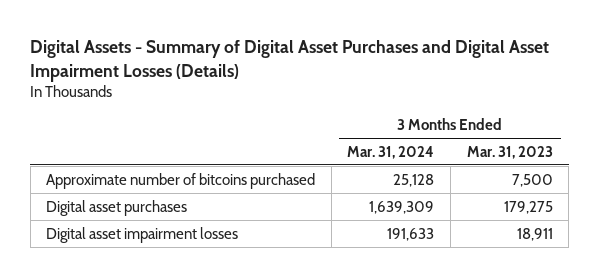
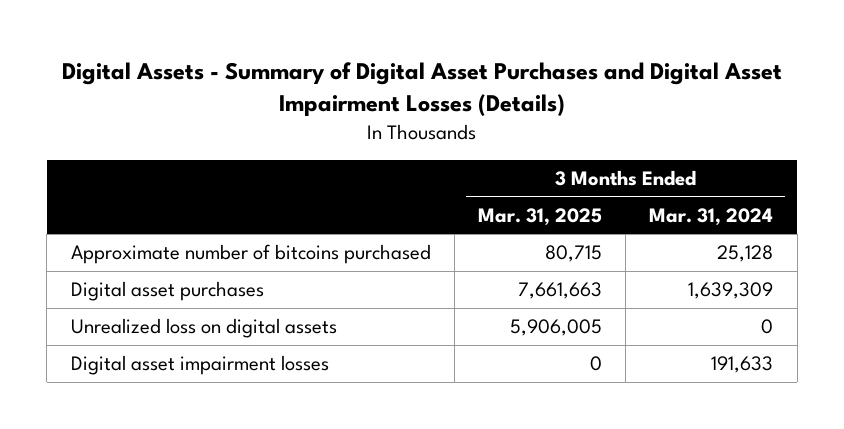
- | 3 Months Ended Mar. 31, 2024 | 3 Months Ended Mar. 31, 2023
+ | 3 Months Ended Mar. 31, 2025 | 3 Months Ended Mar. 31, 2024
+ Unrealized loss on digital assets | 5,906,005 | 0

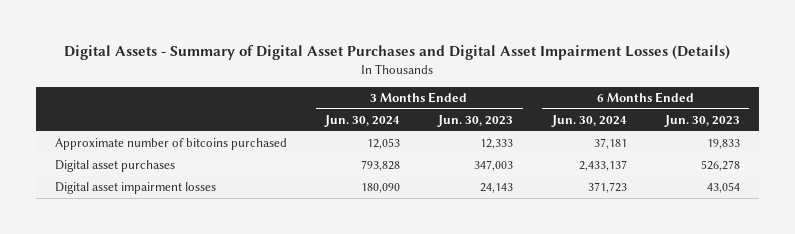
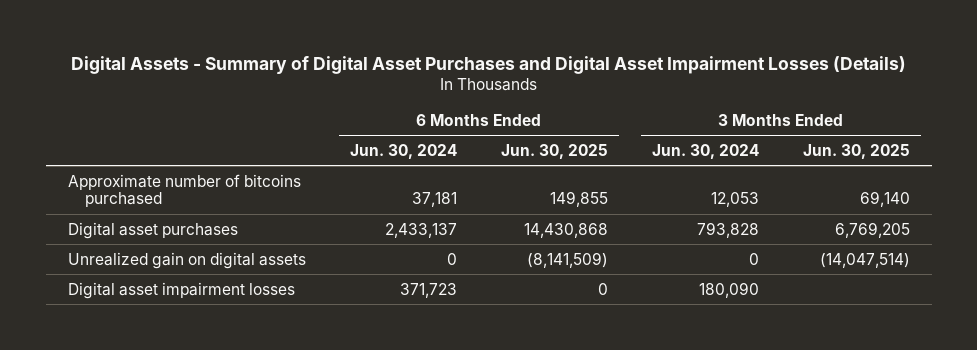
- | 3 Months Ended Jun. 30, 2024 | 3 Months Ended Jun. 30, 2023 | 6 Months Ended Jun. 30, 2024 | 6 Months Ended Jun. 30, 2023
+ | 6 Months Ended Jun. 30, 2024 | 6 Months Ended Jun. 30, 2025 | 3 Months Ended Jun. 30, 2024 | 3 Months Ended Jun. 30, 2025
+ Unrealized gain on digital assets | 0 | (8,141,509) | 0 | (14,047,514)

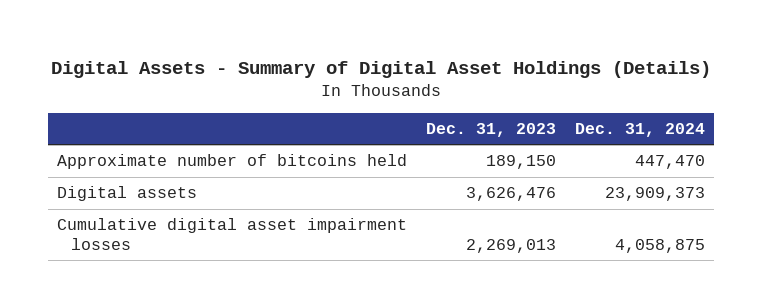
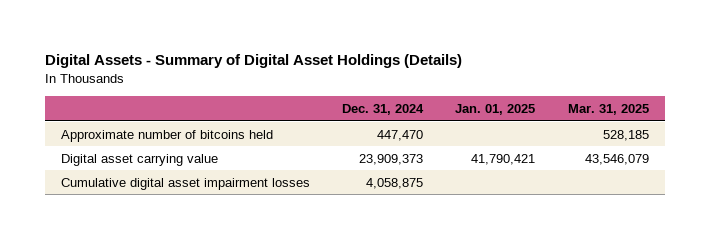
- | Dec. 31, 2023 | Dec. 31, 2024
+ | Dec. 31, 2024 | Jan. 01, 2025 | Mar. 31, 2025
- Digital assets | 3,626,476 | 23,909,373
+ Digital asset carrying value | 23,909,373 | 41,790,421 | 43,546,079

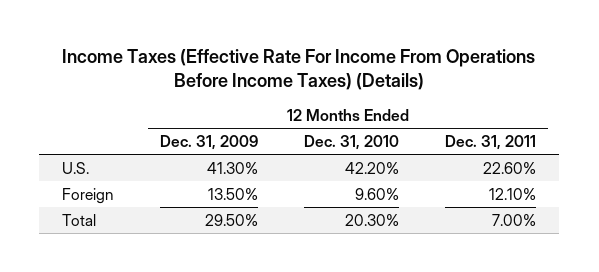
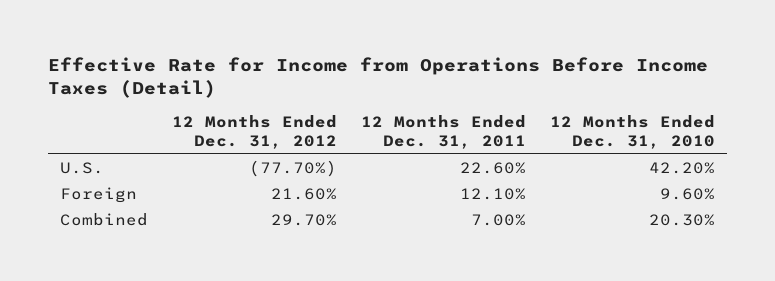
- Income Taxes (Effective Rate For Income From Operations Before Income Taxes) (Details)
+ Effective Rate for Income from Operations Before Income Taxes (Detail)
- | 12 Months Ended Dec. 31, 2009 | 12 Months Ended Dec. 31, 2010 | 12 Months Ended Dec. 31, 2011
+ | 12 Months Ended Dec. 31, 2012 | 12 Months Ended Dec. 31, 2011 | 12 Months Ended Dec. 31, 2010
- Total | 29.50% | 20.30% | 7.00%
+ Combined | 29.70% | 7.00% | 20.30%

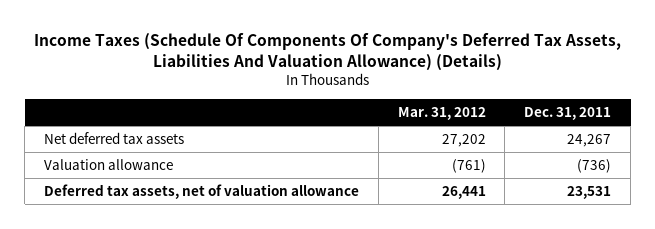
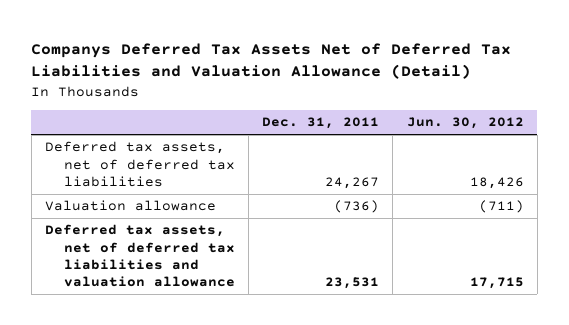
- Income Taxes (Schedule Of Components Of Company's Deferred Tax Assets, Liabilities And Valuation Allowance) (Details)
+ Companys Deferred Tax Assets Net of Deferred Tax Liabilities and Valuation Allowance (Detail)
- | Mar. 31, 2012 | Dec. 31, 2011
+ | Dec. 31, 2011 | Jun. 30, 2012
- Net deferred tax assets | 27,202 | 24,267
+ Deferred tax assets, net of deferred tax liabilities | 24,267 | 18,426
- Deferred tax assets, net of valuation allowance | 26,441 | 23,531
+ Deferred tax assets, net of deferred tax liabilities and valuation allowance | 23,531 | 17,715

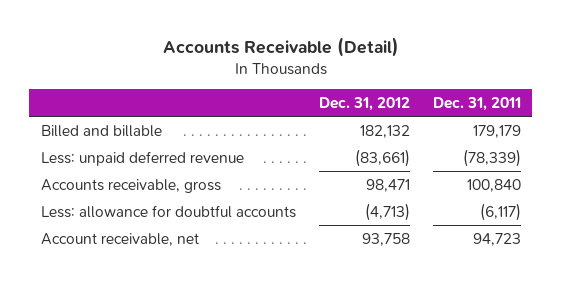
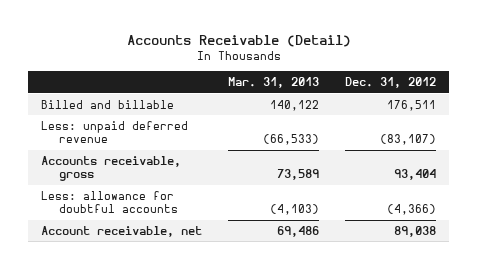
- | Dec. 31, 2012 | Dec. 31, 2011
+ | Mar. 31, 2013 | Dec. 31, 2012
- Billed and billable | 182,132 | 179,179
- Less: unpaid deferred revenue | (83,661) | (78,339)
- Accounts receivable, gross | 98,471 | 100,840
- Less: allowance for doubtful accounts | (4,713) | (6,117)
- Account receivable, net | 93,758 | 94,723
+ Billed and billable | 140,122 | 176,511
+ Less: unpaid deferred revenue | (66,533) | (83,107)
+ Accounts receivable, gross | 73,589 | 93,404
+ Less: allowance for doubtful accounts | (4,103) | (4,366)
+ Account receivable, net | 69,486 | 89,038

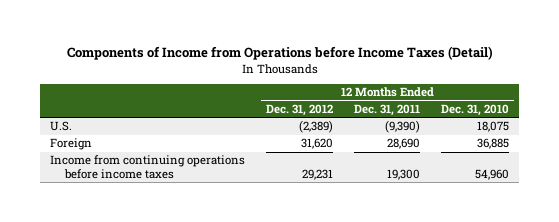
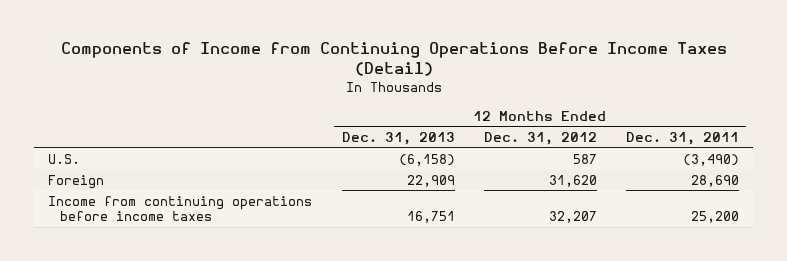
- Components of Income from Operations before Income Taxes (Detail)
+ Components of Income from Continuing Operations Before Income Taxes (Detail)
- | 12 Months Ended Dec. 31, 2012 | 12 Months Ended Dec. 31, 2011 | 12 Months Ended Dec. 31, 2010
+ | 12 Months Ended Dec. 31, 2013 | 12 Months Ended Dec. 31, 2012 | 12 Months Ended Dec. 31, 2011
- U.S. | (2,389) | (9,390) | 18,075
+ U.S. | (6,158) | 587 | (3,490)
- Income from continuing operations before income taxes | 29,231 | 19,300 | 54,960
+ Income from continuing operations before income taxes | 16,751 | 32,207 | 25,200

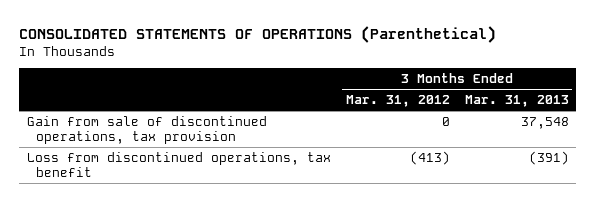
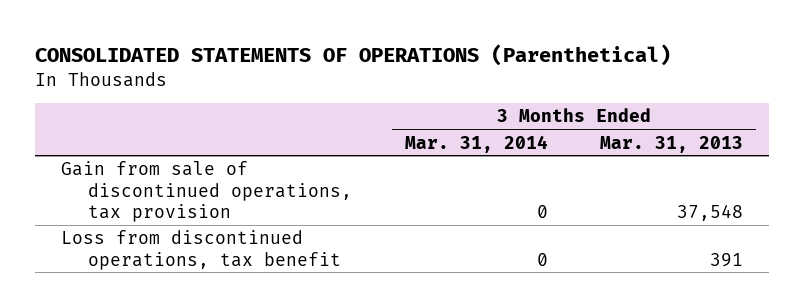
- | 3 Months Ended Mar. 31, 2012 | 3 Months Ended Mar. 31, 2013
+ | 3 Months Ended Mar. 31, 2014 | 3 Months Ended Mar. 31, 2013
- Loss from discontinued operations, tax benefit | (413) | (391)
+ Loss from discontinued operations, tax benefit | 0 | 391

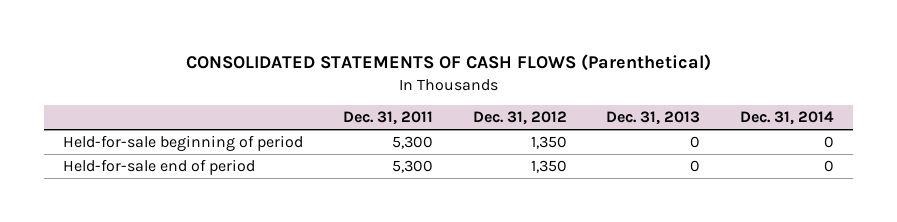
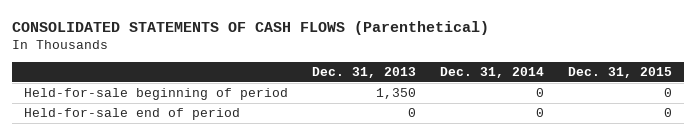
- | Dec. 31, 2011 | Dec. 31, 2012 | Dec. 31, 2013 | Dec. 31, 2014
+ | Dec. 31, 2013 | Dec. 31, 2014 | Dec. 31, 2015
- Held-for-sale beginning of period | 5,300 | 1,350 | 0 | 0
+ Held-for-sale beginning of period | 1,350 | 0 | 0

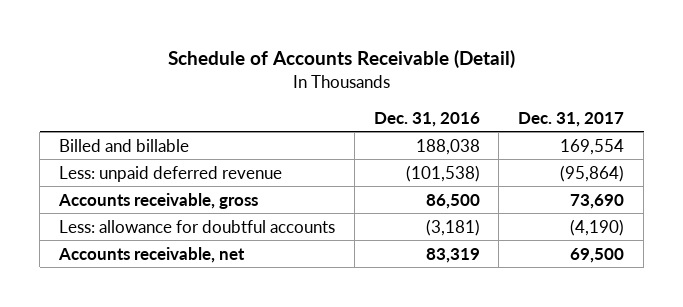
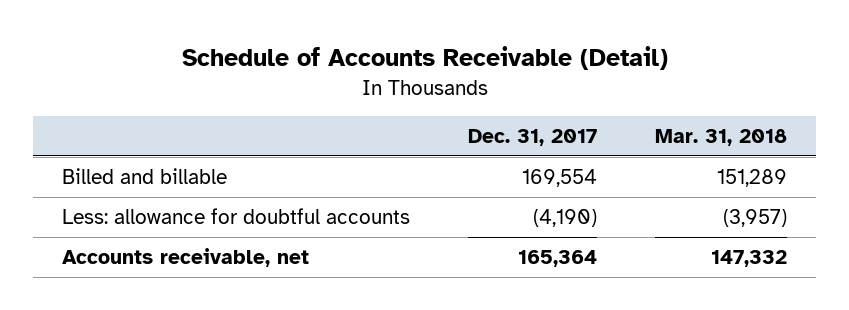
- | Dec. 31, 2016 | Dec. 31, 2017
+ | Dec. 31, 2017 | Mar. 31, 2018
- Less: unpaid deferred revenue | (101,538) | (95,864)
- Accounts receivable, gross | 86,500 | 73,690
- Accounts receivable, net | 83,319 | 69,500
+ Accounts receivable, net | 165,364 | 147,332

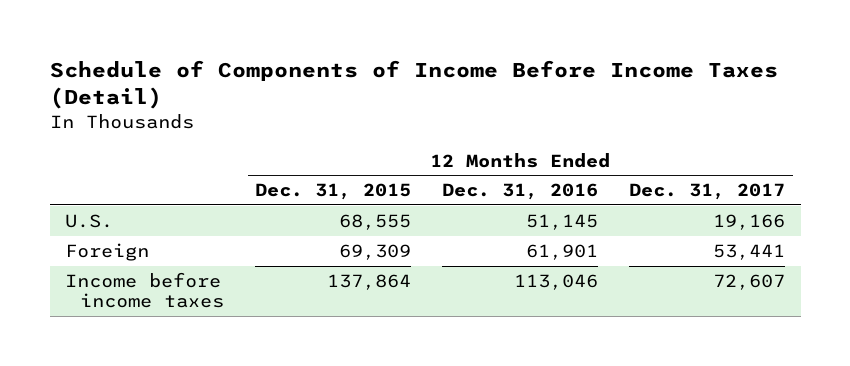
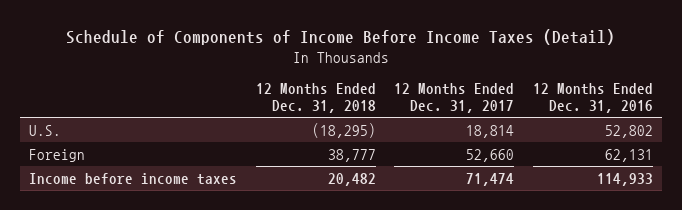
- | 12 Months Ended Dec. 31, 2015 | 12 Months Ended Dec. 31, 2016 | 12 Months Ended Dec. 31, 2017
+ | 12 Months Ended Dec. 31, 2018 | 12 Months Ended Dec. 31, 2017 | 12 Months Ended Dec. 31, 2016
- U.S. | 68,555 | 51,145 | 19,166
- Foreign | 69,309 | 61,901 | 53,441
- Income before income taxes | 137,864 | 113,046 | 72,607
+ U.S. | (18,295) | 18,814 | 52,802
+ Foreign | 38,777 | 52,660 | 62,131
+ Income before income taxes | 20,482 | 71,474 | 114,933

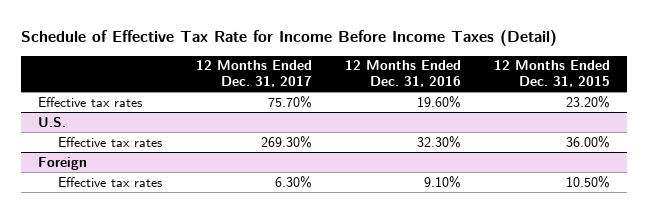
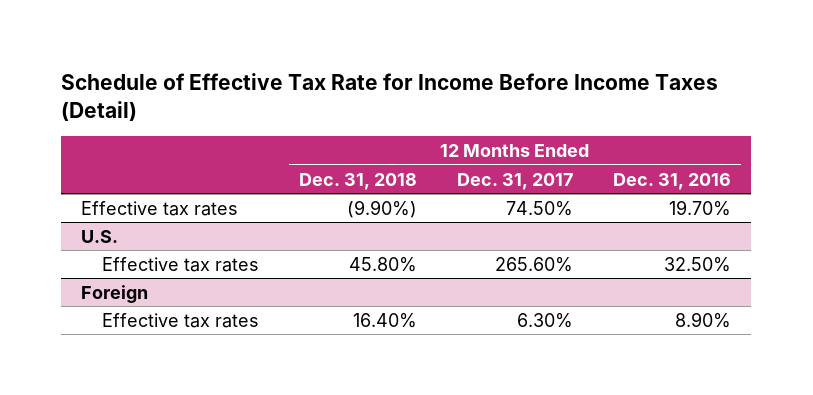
- | 12 Months Ended Dec. 31, 2017 | 12 Months Ended Dec. 31, 2016 | 12 Months Ended Dec. 31, 2015
+ | 12 Months Ended Dec. 31, 2018 | 12 Months Ended Dec. 31, 2017 | 12 Months Ended Dec. 31, 2016
- Effective tax rates | 75.70% | 19.60% | 23.20%
+ Effective tax rates | (9.90%) | 74.50% | 19.70%
@ U.S.
- Effective tax rates | 269.30% | 32.30% | 36.00%
+ Effective tax rates | 45.80% | 265.60% | 32.50%
@ Foreign
- Effective tax rates | 6.30% | 9.10% | 10.50%
+ Effective tax rates | 16.40% | 6.30% | 8.90%

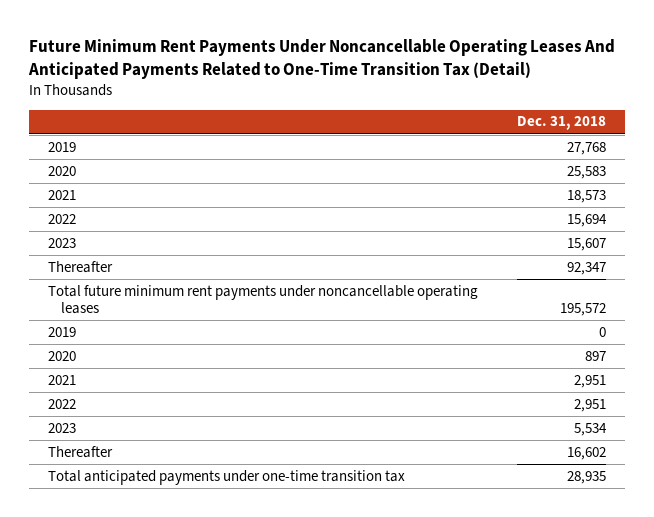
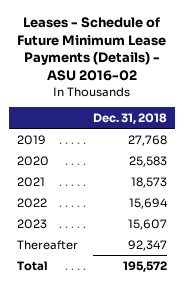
- Future Minimum Rent Payments Under Noncancellable Operating Leases And Anticipated Payments Related to One-Time Transition Tax (Detail)
+ Leases - Schedule of Future Minimum Lease Payments (Details) - ASU 2016-02
- Total future minimum rent payments under noncancellable operating leases | 195,572
- 2019 | 0
- 2020 | 897
- 2021 | 2,951
- 2022 | 2,951
- 2023 | 5,534
- Thereafter | 16,602
- Total anticipated payments under one-time transition tax | 28,935
+ Total | 195,572

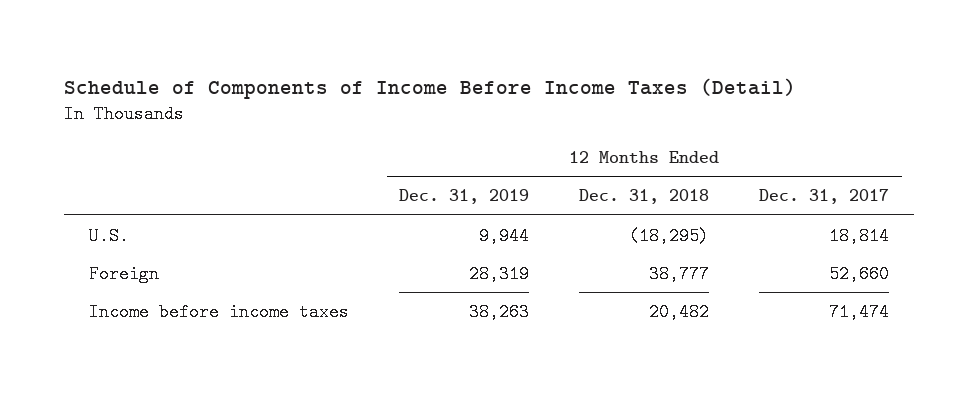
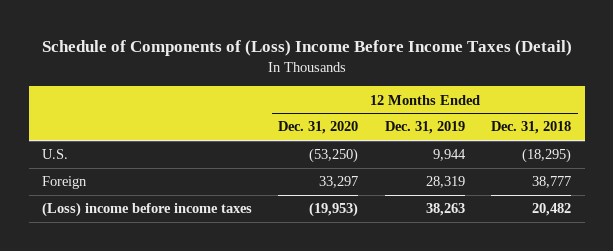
- Schedule of Components of Income Before Income Taxes (Detail)
+ Schedule of Components of (Loss) Income Before Income Taxes (Detail)
- | 12 Months Ended Dec. 31, 2019 | 12 Months Ended Dec. 31, 2018 | 12 Months Ended Dec. 31, 2017
+ | 12 Months Ended Dec. 31, 2020 | 12 Months Ended Dec. 31, 2019 | 12 Months Ended Dec. 31, 2018
- Income before income taxes | 38,263 | 20,482 | 71,474
+ (Loss) income before income taxes | (19,953) | 38,263 | 20,482

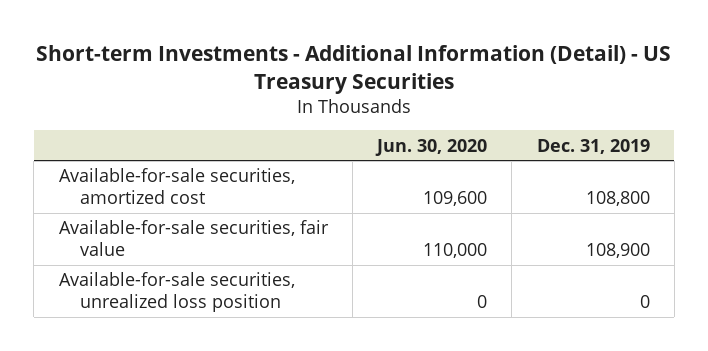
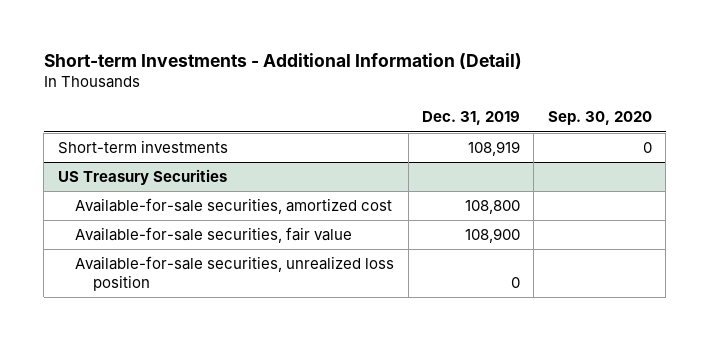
- Short-term Investments - Additional Information (Detail) - US Treasury Securities
+ Short-term Investments - Additional Information (Detail)
- | Jun. 30, 2020 | Dec. 31, 2019
+ | Dec. 31, 2019 | Sep. 30, 2020
+ Short-term investments | 108,919 | 0
+ US Treasury Securities

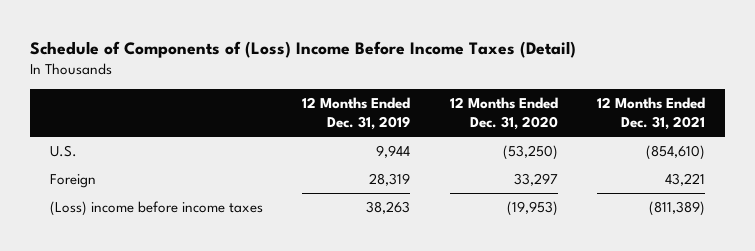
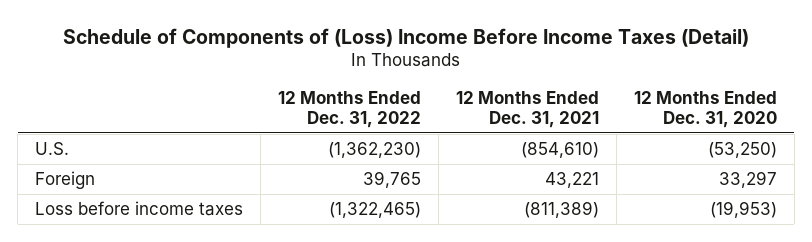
- | 12 Months Ended Dec. 31, 2019 | 12 Months Ended Dec. 31, 2020 | 12 Months Ended Dec. 31, 2021
+ | 12 Months Ended Dec. 31, 2022 | 12 Months Ended Dec. 31, 2021 | 12 Months Ended Dec. 31, 2020
- (Loss) income before income taxes | 38,263 | (19,953) | (811,389)
+ Loss before income taxes | (1,322,465) | (811,389) | (19,953)

